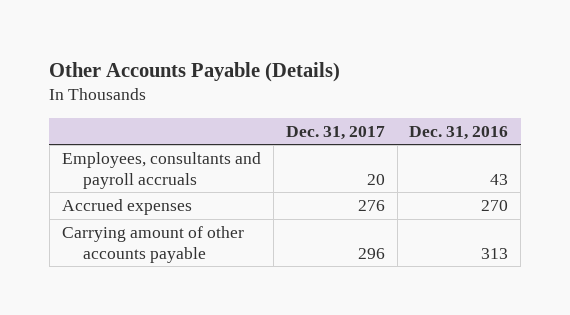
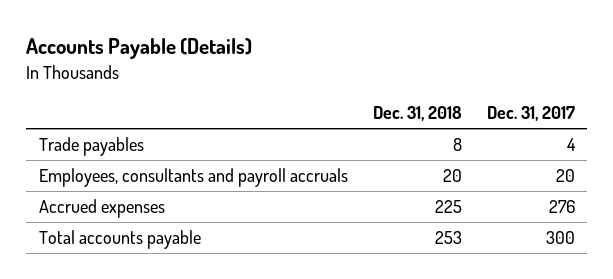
- Other Accounts Payable (Details)
+ Accounts Payable (Details)
- | Dec. 31, 2017 | Dec. 31, 2016
+ | Dec. 31, 2018 | Dec. 31, 2017
+ Trade payables | 8 | 4
- Carrying amount of other accounts payable | 296 | 313
+ Total accounts payable | 253 | 300

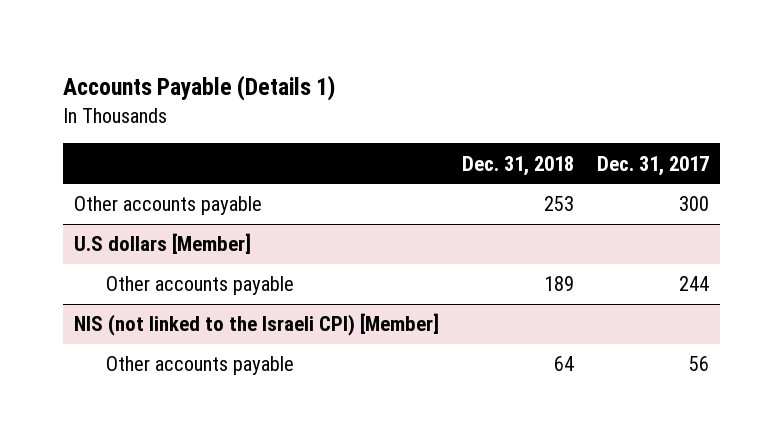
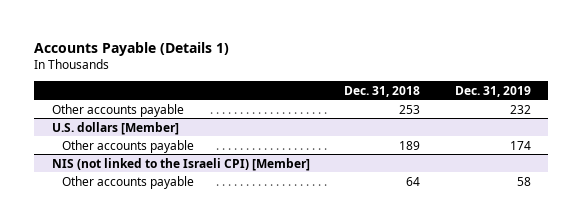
- | Dec. 31, 2018 | Dec. 31, 2017
+ | Dec. 31, 2018 | Dec. 31, 2019
- U.S dollars [Member]
+ U.S. dollars [Member]

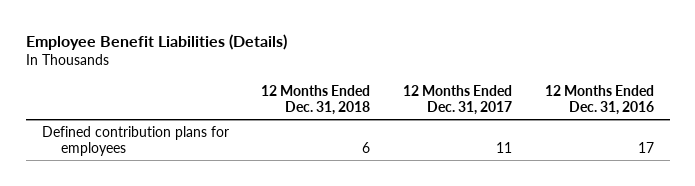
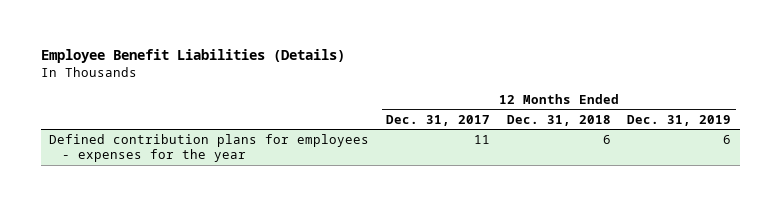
- | 12 Months Ended Dec. 31, 2018 | 12 Months Ended Dec. 31, 2017 | 12 Months Ended Dec. 31, 2016
+ | 12 Months Ended Dec. 31, 2017 | 12 Months Ended Dec. 31, 2018 | 12 Months Ended Dec. 31, 2019
- Defined contribution plans for employees | 6 | 11 | 17
+ Defined contribution plans for employees - expenses for the year | 11 | 6 | 6

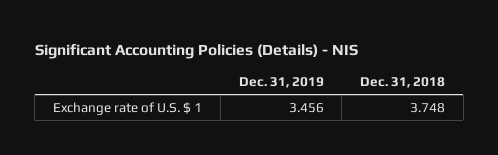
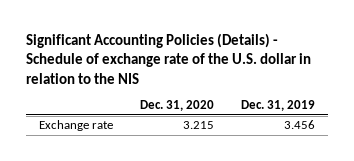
- Significant Accounting Policies (Details) - NIS
+ Significant Accounting Policies (Details) - Schedule of exchange rate of the U.S. dollar in relation to the NIS
- | Dec. 31, 2019 | Dec. 31, 2018
+ | Dec. 31, 2020 | Dec. 31, 2019
- Exchange rate of U.S. $ 1 | 3.456 | 3.748
+ Exchange rate | 3.215 | 3.456

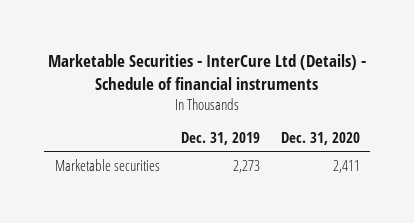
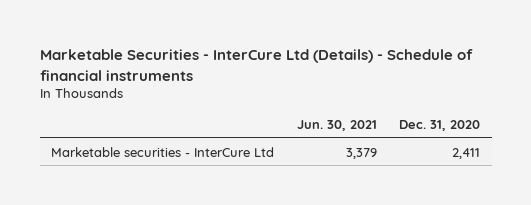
- | Dec. 31, 2019 | Dec. 31, 2020
+ | Jun. 30, 2021 | Dec. 31, 2020
- Marketable securities | 2,273 | 2,411
+ Marketable securities - InterCure Ltd | 3,379 | 2,411

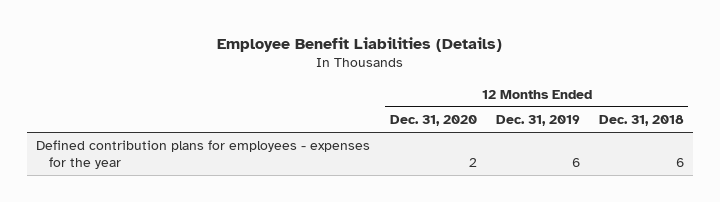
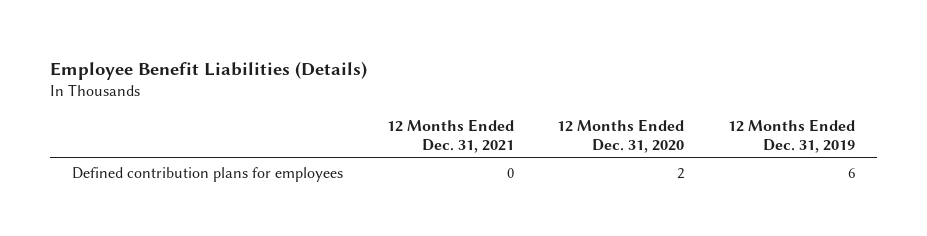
- | 12 Months Ended Dec. 31, 2020 | 12 Months Ended Dec. 31, 2019 | 12 Months Ended Dec. 31, 2018
+ | 12 Months Ended Dec. 31, 2021 | 12 Months Ended Dec. 31, 2020 | 12 Months Ended Dec. 31, 2019
- Defined contribution plans for employees - expenses for the year | 2 | 6 | 6
+ Defined contribution plans for employees | 0 | 2 | 6

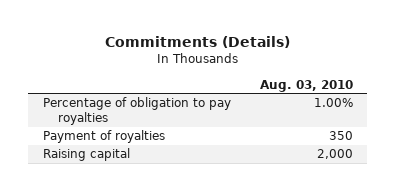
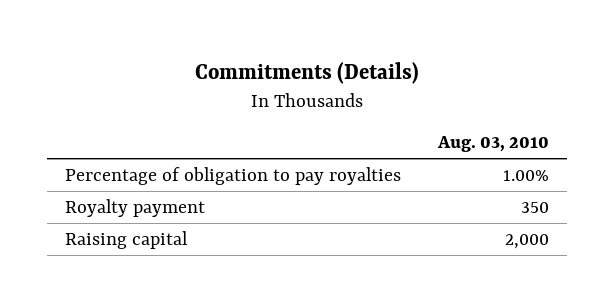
- Payment of royalties | 350
+ Royalty payment | 350

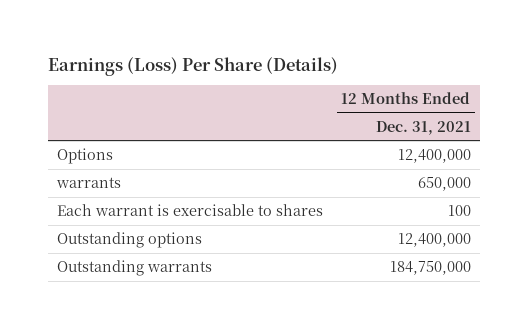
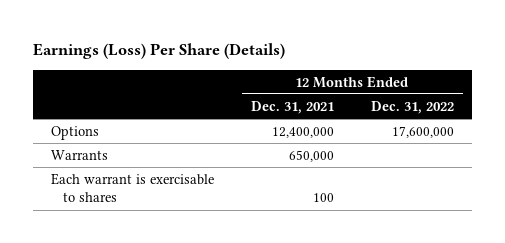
- | 12 Months Ended Dec. 31, 2021
+ | 12 Months Ended Dec. 31, 2021 | 12 Months Ended Dec. 31, 2022
- warrants | 650,000
+ Warrants | 650,000 |
- Outstanding options | 12,400,000
- Outstanding warrants | 184,750,000

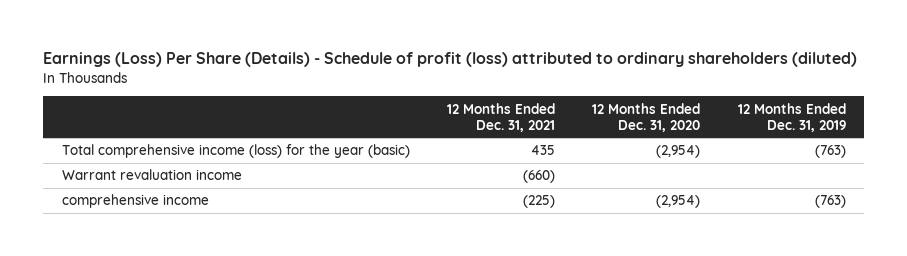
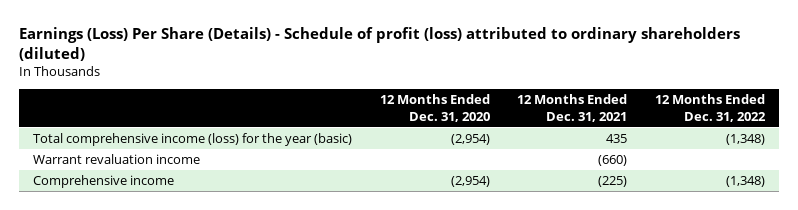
- | 12 Months Ended Dec. 31, 2021 | 12 Months Ended Dec. 31, 2020 | 12 Months Ended Dec. 31, 2019
+ | 12 Months Ended Dec. 31, 2020 | 12 Months Ended Dec. 31, 2021 | 12 Months Ended Dec. 31, 2022
- comprehensive income | (225) | (2,954) | (763)
+ Comprehensive income | (2,954) | (225) | (1,348)

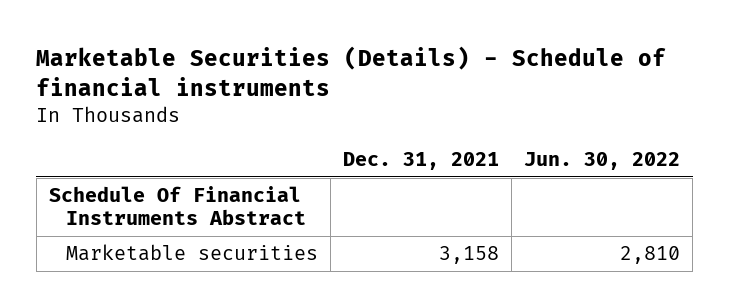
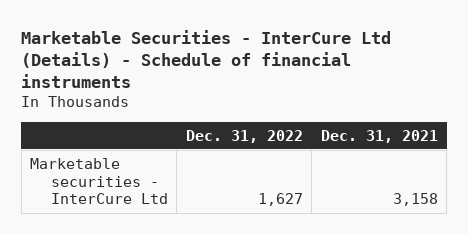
- Marketable Securities (Details) - Schedule of financial instruments
+ Marketable Securities - InterCure Ltd (Details) - Schedule of financial instruments
- | Dec. 31, 2021 | Jun. 30, 2022
+ | Dec. 31, 2022 | Dec. 31, 2021
- Schedule Of Financial Instruments Abstract
- Marketable securities | 3,158 | 2,810
+ Marketable securities - InterCure Ltd | 1,627 | 3,158

